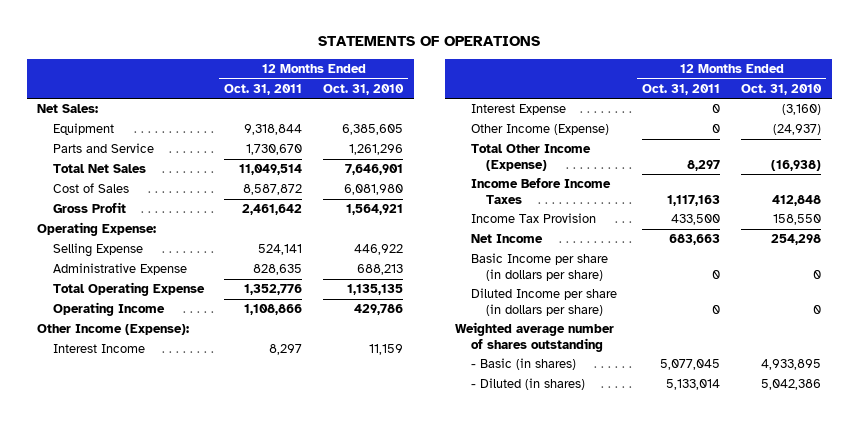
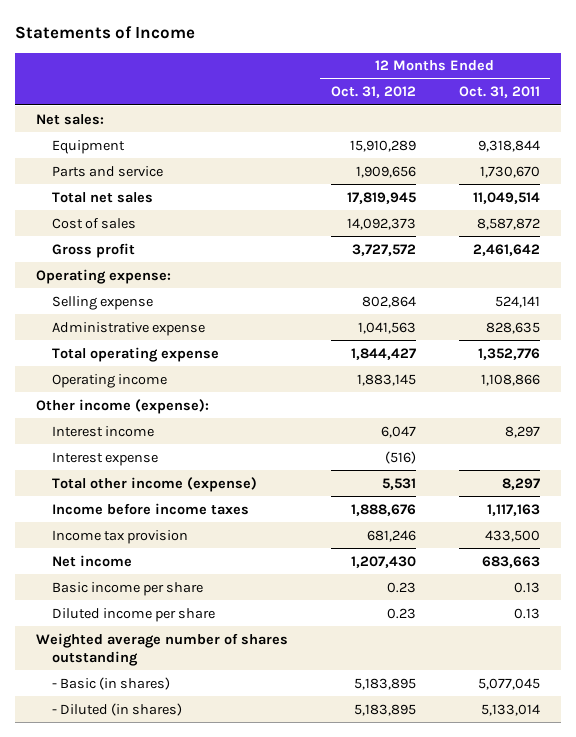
- STATEMENTS OF OPERATIONS
+ Statements of Income
- | 12 Months Ended Oct. 31, 2011 | 12 Months Ended Oct. 31, 2010
+ | 12 Months Ended Oct. 31, 2012 | 12 Months Ended Oct. 31, 2011
- Net Sales:
+ Net sales:
- Parts and Service | 1,730,670 | 1,261,296
- Total Net Sales | 11,049,514 | 7,646,901
- Cost of Sales | 8,587,872 | 6,081,980
- Gross Profit | 2,461,642 | 1,564,921
- Operating Expense:
- Selling Expense | 524,141 | 446,922
- Administrative Expense | 828,635 | 688,213
- Total Operating Expense | 1,352,776 | 1,135,135
- Operating Income | 1,108,866 | 429,786
- Other Income (Expense):
- Interest Income | 8,297 | 11,159
- Interest Expense | 0 | (3,160)
- Other Income (Expense) | 0 | (24,937)
- Total Other Income (Expense) | 8,297 | (16,938)
- Income Before Income Taxes | 1,117,163 | 412,848
- Income Tax Provision | 433,500 | 158,550
- Net Income | 683,663 | 254,298
- Basic Income per share (in dollars per share) | 0 | 0
- Diluted Income per share (in dollars per share) | 0 | 0
+ Parts and service | 1,909,656 | 1,730,670
+ Total net sales | 17,819,945 | 11,049,514
+ Cost of sales | 14,092,373 | 8,587,872
+ Gross profit | 3,727,572 | 2,461,642
+ Operating expense:
+ Selling expense | 802,864 | 524,141
+ Administrative expense | 1,041,563 | 828,635
+ Total operating expense | 1,844,427 | 1,352,776
+ Operating income | 1,883,145 | 1,108,866
+ Other income (expense):
+ Interest income | 6,047 | 8,297
+ Interest expense | (516) |
+ Total other income (expense) | 5,531 | 8,297
+ Income before income taxes | 1,888,676 | 1,117,163
+ Income tax provision | 681,246 | 433,500
+ Net income | 1,207,430 | 683,663
+ Basic income per share | 0.23 | 0.13
+ Diluted income per share | 0.23 | 0.13

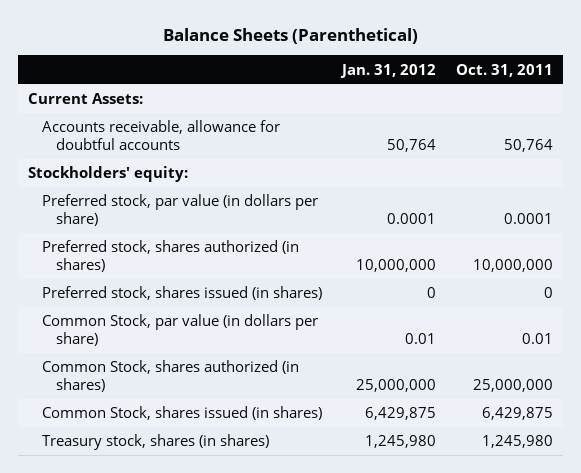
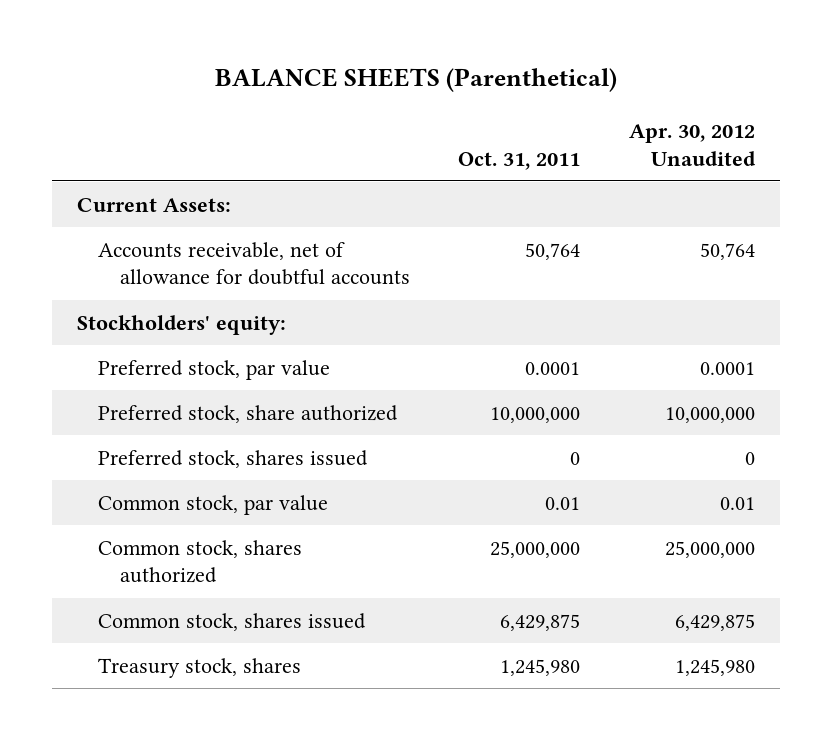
- Balance Sheets (Parenthetical)
+ BALANCE SHEETS (Parenthetical)
- | Jan. 31, 2012 | Oct. 31, 2011
+ | Oct. 31, 2011 | Apr. 30, 2012 Unaudited
- Accounts receivable, allowance for doubtful accounts | 50,764 | 50,764
+ Accounts receivable, net of allowance for doubtful accounts | 50,764 | 50,764
- Preferred stock, par value (in dollars per share) | 0.0001 | 0.0001
- Preferred stock, shares authorized (in shares) | 10,000,000 | 10,000,000
- Preferred stock, shares issued (in shares) | 0 | 0
- Common Stock, par value (in dollars per share) | 0.01 | 0.01
- Common Stock, shares authorized (in shares) | 25,000,000 | 25,000,000
- Common Stock, shares issued (in shares) | 6,429,875 | 6,429,875
- Treasury stock, shares (in shares) | 1,245,980 | 1,245,980
+ Preferred stock, par value | 0.0001 | 0.0001
+ Preferred stock, share authorized | 10,000,000 | 10,000,000
+ Preferred stock, shares issued | 0 | 0
+ Common stock, par value | 0.01 | 0.01
+ Common stock, shares authorized | 25,000,000 | 25,000,000
+ Common stock, shares issued | 6,429,875 | 6,429,875
+ Treasury stock, shares | 1,245,980 | 1,245,980

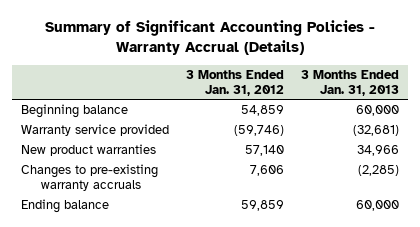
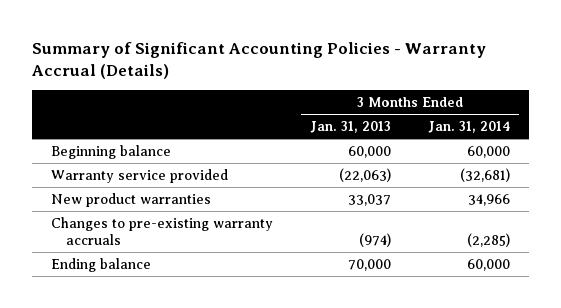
- | 3 Months Ended Jan. 31, 2012 | 3 Months Ended Jan. 31, 2013
+ | 3 Months Ended Jan. 31, 2013 | 3 Months Ended Jan. 31, 2014
- Warranty service provided | (59,746) | (32,681)
- New product warranties | 57,140 | 34,966
- Changes to pre-existing warranty accruals | 7,606 | (2,285)
- Ending balance | 59,859 | 60,000
+ Warranty service provided | (22,063) | (32,681)
+ New product warranties | 33,037 | 34,966
+ Changes to pre-existing warranty accruals | (974) | (2,285)
+ Ending balance | 70,000 | 60,000

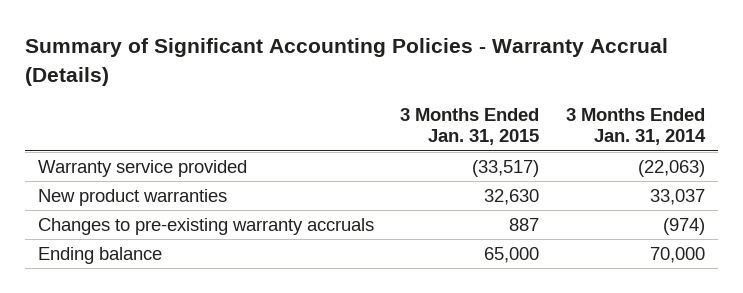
- | 3 Months Ended Jan. 31, 2013 | 3 Months Ended Jan. 31, 2014
+ | 3 Months Ended Jan. 31, 2015 | 3 Months Ended Jan. 31, 2014
- Beginning balance | 60,000 | 60,000
- Warranty service provided | (22,063) | (32,681)
- New product warranties | 33,037 | 34,966
- Changes to pre-existing warranty accruals | (974) | (2,285)
- Ending balance | 70,000 | 60,000
+ Warranty service provided | (33,517) | (22,063)
+ New product warranties | 32,630 | 33,037
+ Changes to pre-existing warranty accruals | 887 | (974)
+ Ending balance | 65,000 | 70,000

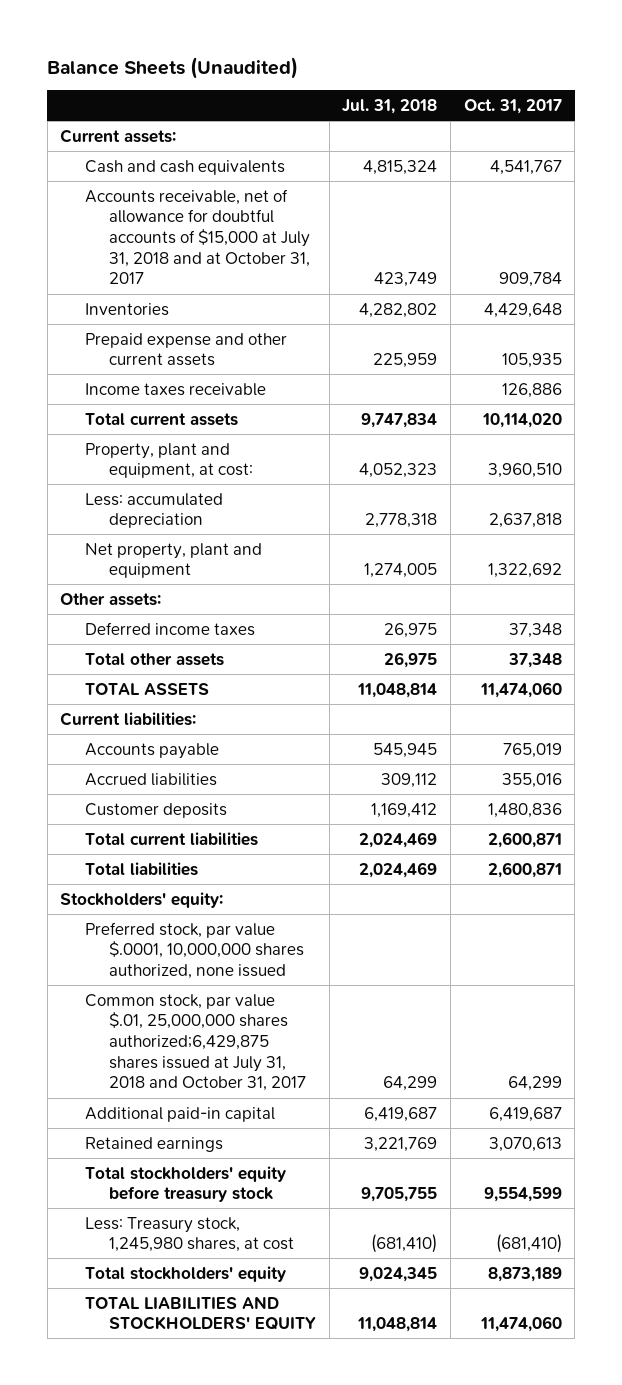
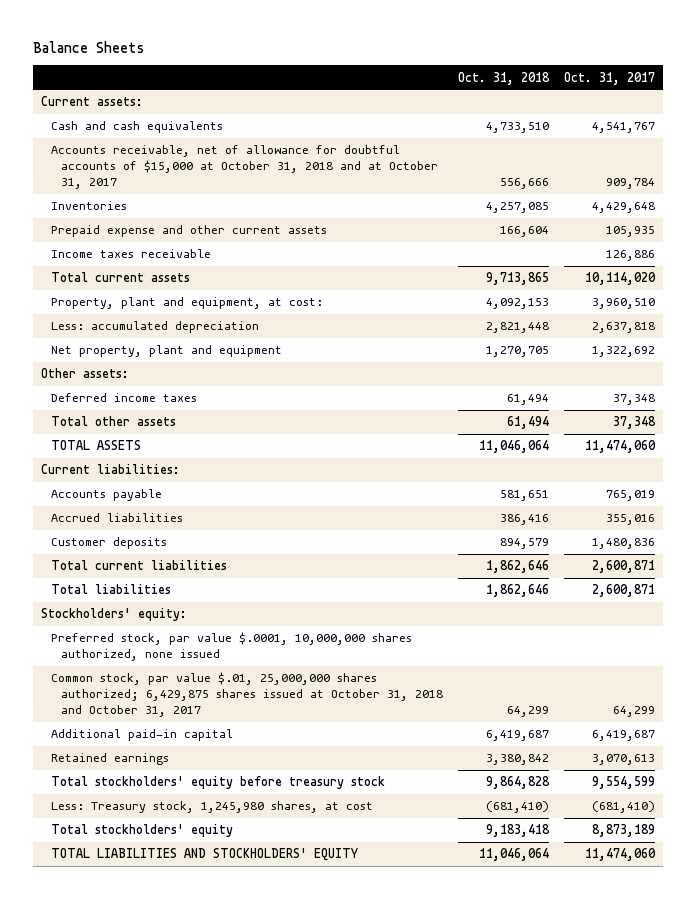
- Balance Sheets (Unaudited)
+ Balance Sheets
- | Jul. 31, 2018 | Oct. 31, 2017
+ | Oct. 31, 2018 | Oct. 31, 2017
- Accounts receivable, net of allowance for doubtful accounts of $15,000 at July 31, 2018 and at October 31, 2017 | 423,749 | 909,784
+ Accounts receivable, net of allowance for doubtful accounts of $15,000 at October 31, 2018 and at October 31, 2017 | 556,666 | 909,784
- Common stock, par value $.01, 25,000,000 shares authorized;6,429,875 shares issued at July 31, 2018 and October 31, 2017 | 64,299 | 64,299
+ Common stock, par value $.01, 25,000,000 shares authorized; 6,429,875 shares issued at October 31, 2018 and October 31, 2017 | 64,299 | 64,299

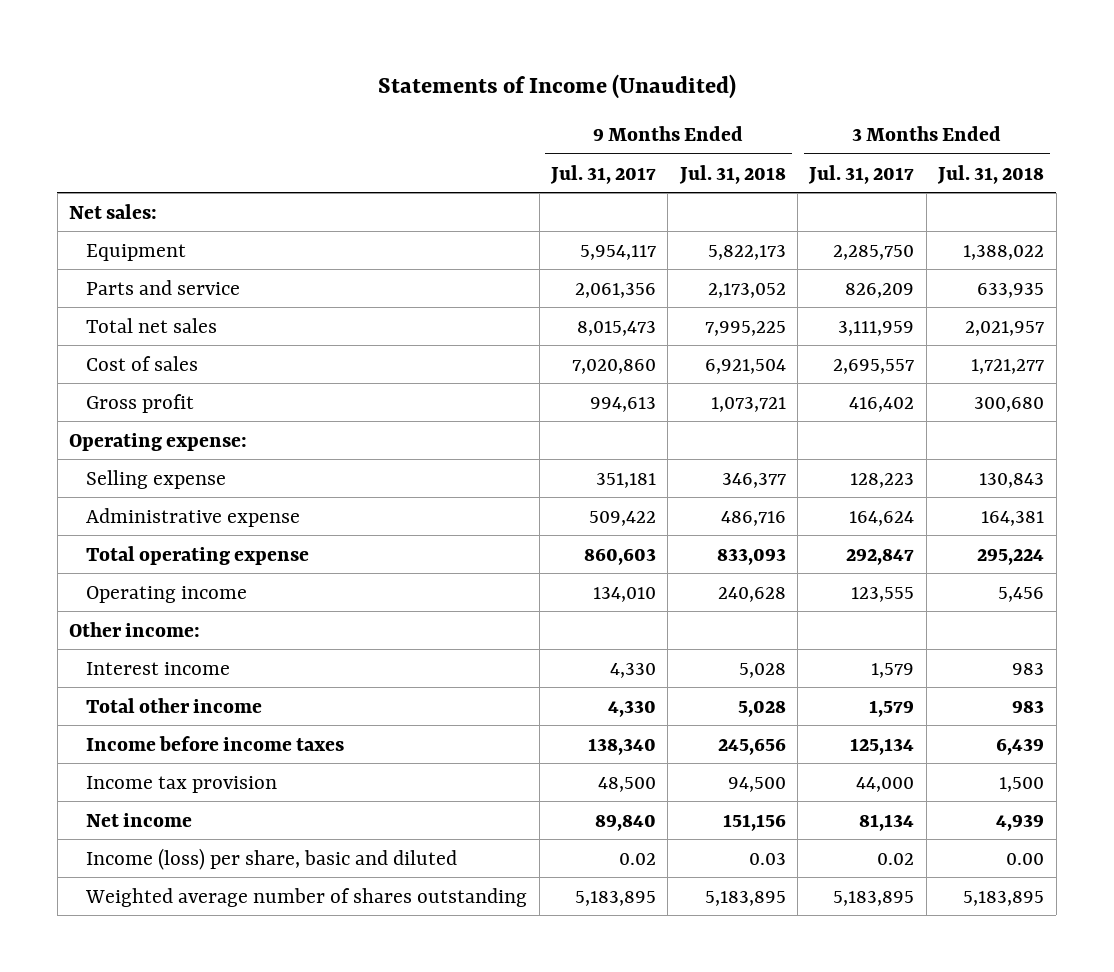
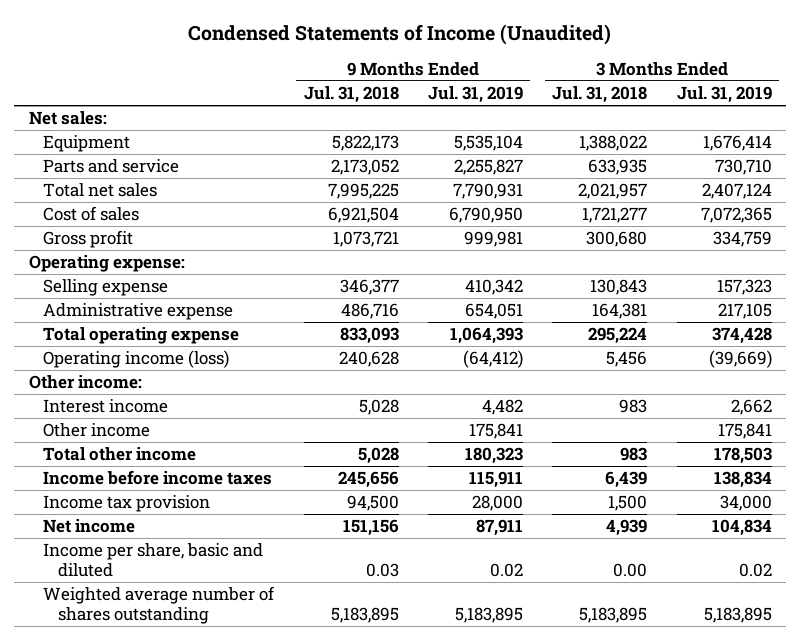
- Statements of Income (Unaudited)
+ Condensed Statements of Income (Unaudited)
- | 9 Months Ended Jul. 31, 2017 | 9 Months Ended Jul. 31, 2018 | 3 Months Ended Jul. 31, 2017 | 3 Months Ended Jul. 31, 2018
+ | 9 Months Ended Jul. 31, 2018 | 9 Months Ended Jul. 31, 2019 | 3 Months Ended Jul. 31, 2018 | 3 Months Ended Jul. 31, 2019
- Operating income | 134,010 | 240,628 | 123,555 | 5,456
+ Operating income (loss) | 240,628 | (64,412) | 5,456 | (39,669)
+ Other income | | 175,841 | | 175,841
- Income (loss) per share, basic and diluted | 0.02 | 0.03 | 0.02 | 0.00
+ Income per share, basic and diluted | 0.03 | 0.02 | 0.00 | 0.02

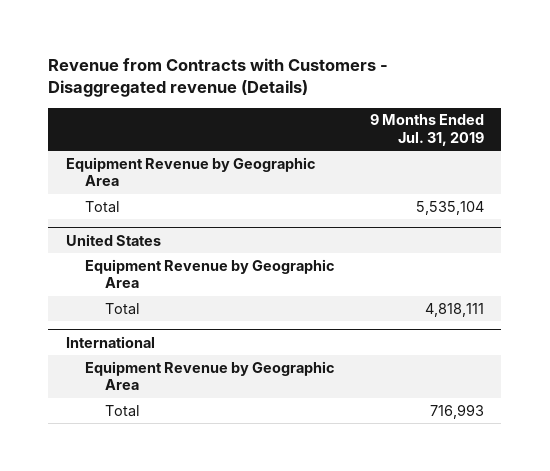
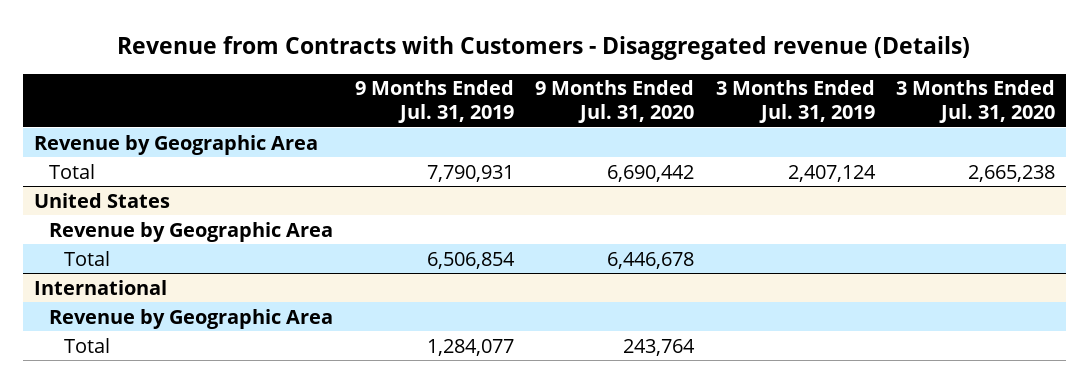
- | 9 Months Ended Jul. 31, 2019
+ | 9 Months Ended Jul. 31, 2019 | 9 Months Ended Jul. 31, 2020 | 3 Months Ended Jul. 31, 2019 | 3 Months Ended Jul. 31, 2020
- Equipment Revenue by Geographic Area
- Total | 5,535,104
+ Revenue by Geographic Area
+ Total | 7,790,931 | 6,690,442 | 2,407,124 | 2,665,238
@ United States
- Equipment Revenue by Geographic Area
- Total | 4,818,111
+ Revenue by Geographic Area
+ Total | 6,506,854 | 6,446,678 | |
@ International
- Equipment Revenue by Geographic Area
- Total | 716,993
+ Revenue by Geographic Area
+ Total | 1,284,077 | 243,764 | |

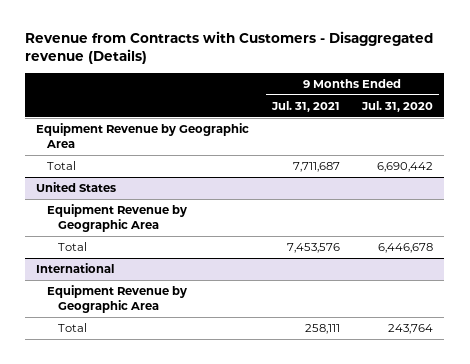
- | 9 Months Ended Jul. 31, 2019 | 9 Months Ended Jul. 31, 2020 | 3 Months Ended Jul. 31, 2019 | 3 Months Ended Jul. 31, 2020
+ | 9 Months Ended Jul. 31, 2021 | 9 Months Ended Jul. 31, 2020
- Revenue by Geographic Area
+ Equipment Revenue by Geographic Area
@ United States
- Revenue by Geographic Area
+ Equipment Revenue by Geographic Area
@ International
- Revenue by Geographic Area
+ Equipment Revenue by Geographic Area

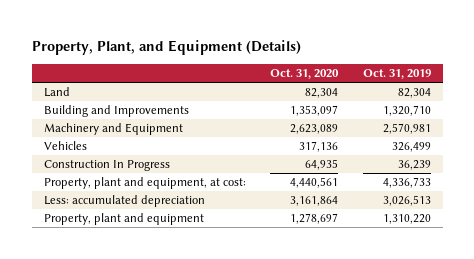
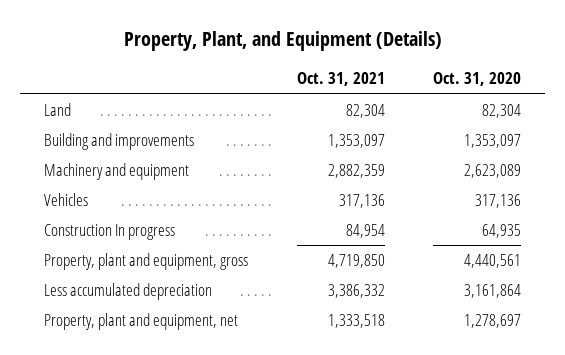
- | Oct. 31, 2020 | Oct. 31, 2019
+ | Oct. 31, 2021 | Oct. 31, 2020
- Building and Improvements | 1,353,097 | 1,320,710
- Machinery and Equipment | 2,623,089 | 2,570,981
+ Building and improvements | 1,353,097 | 1,353,097
+ Machinery and equipment | 2,882,359 | 2,623,089
- Construction In Progress | 64,935 | 36,239
- Property, plant and equipment, at cost: | 4,440,561 | 4,336,733
- Less: accumulated depreciation | 3,161,864 | 3,026,513
- Property, plant and equipment | 1,278,697 | 1,310,220
+ Construction In progress | 84,954 | 64,935
+ Property, plant and equipment, gross | 4,719,850 | 4,440,561
+ Less accumulated depreciation | 3,386,332 | 3,161,864
+ Property, plant and equipment, net | 1,333,518 | 1,278,697

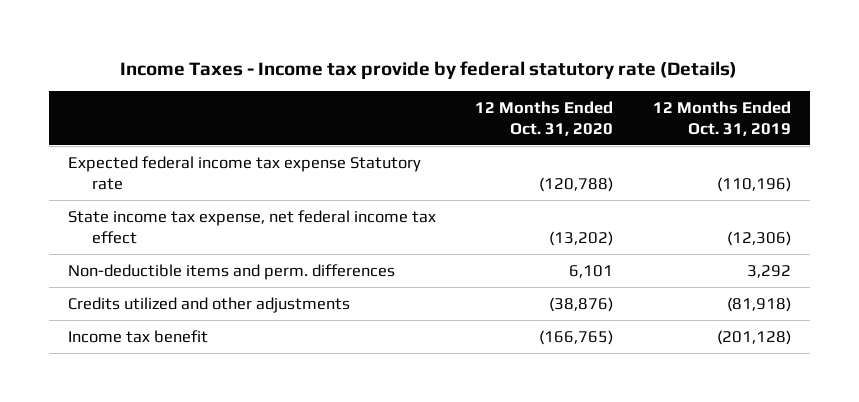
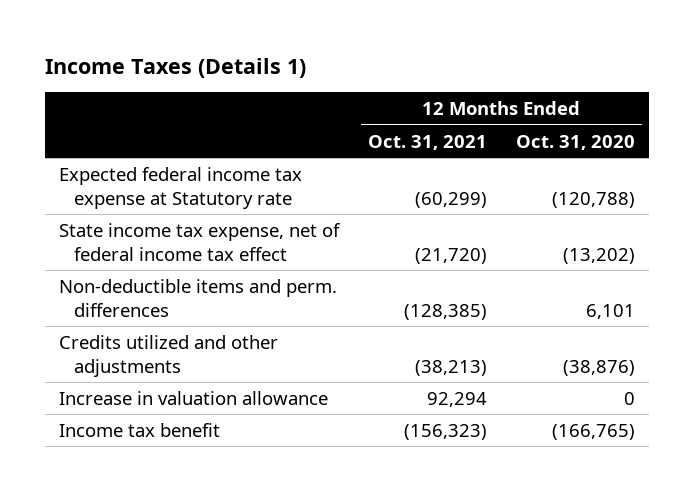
- Income Taxes - Income tax provide by federal statutory rate (Details)
+ Income Taxes (Details 1)
- | 12 Months Ended Oct. 31, 2020 | 12 Months Ended Oct. 31, 2019
+ | 12 Months Ended Oct. 31, 2021 | 12 Months Ended Oct. 31, 2020
- Expected federal income tax expense Statutory rate | (120,788) | (110,196)
- State income tax expense, net federal income tax effect | (13,202) | (12,306)
+ Expected federal income tax expense at Statutory rate | (60,299) | (120,788)
+ State income tax expense, net of federal income tax effect | (21,720) | (13,202)
+ Increase in valuation allowance | 92,294 | 0

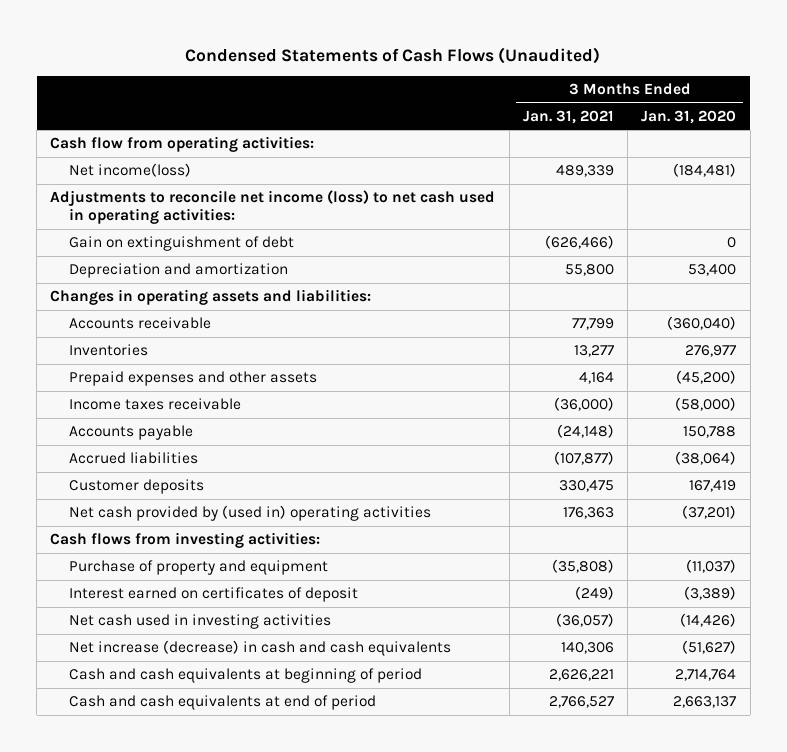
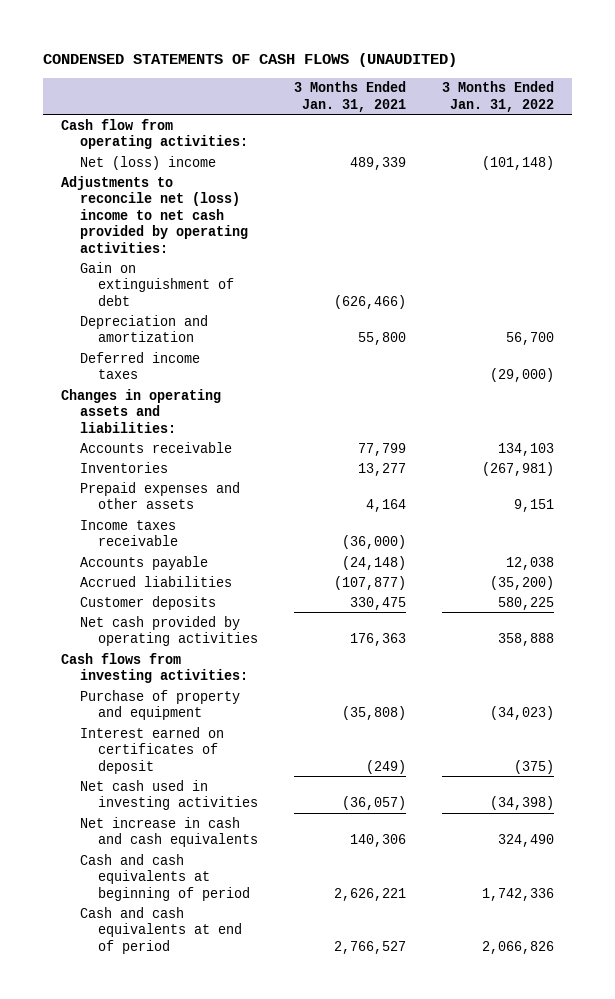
- Condensed Statements of Cash Flows (Unaudited)
+ CONDENSED STATEMENTS OF CASH FLOWS (UNAUDITED)
- | 3 Months Ended Jan. 31, 2021 | 3 Months Ended Jan. 31, 2020
+ | 3 Months Ended Jan. 31, 2021 | 3 Months Ended Jan. 31, 2022
- Net income(loss) | 489,339 | (184,481)
- Adjustments to reconcile net income (loss) to net cash used in operating activities:
+ Net (loss) income | 489,339 | (101,148)
+ Adjustments to reconcile net (loss) income to net cash provided by operating activities:
+ Deferred income taxes | | (29,000)
- Net cash provided by (used in) operating activities | 176,363 | (37,201)
+ Net cash provided by operating activities | 176,363 | 358,888
- Net increase (decrease) in cash and cash equivalents | 140,306 | (51,627)
+ Net increase in cash and cash equivalents | 140,306 | 324,490

